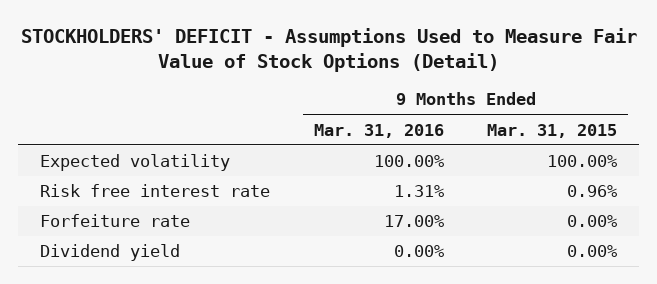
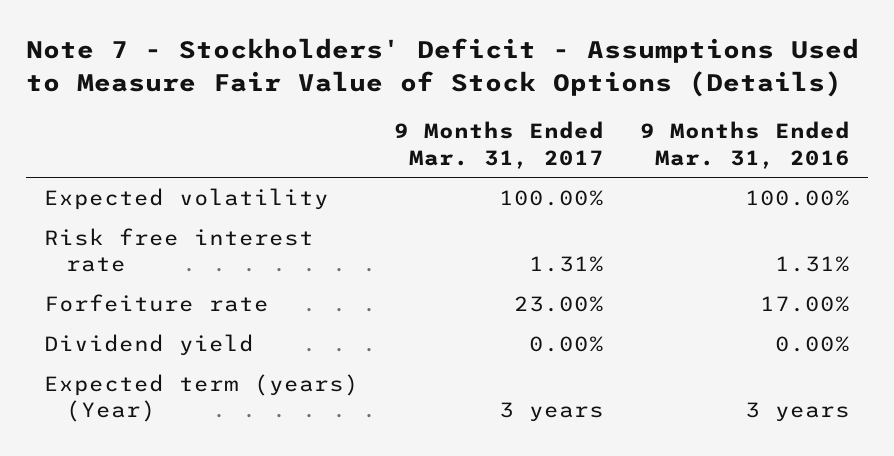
- STOCKHOLDERS' DEFICIT - Assumptions Used to Measure Fair Value of Stock Options (Detail)
+ Note 7 - Stockholders' Deficit - Assumptions Used to Measure Fair Value of Stock Options (Details)
- | 9 Months Ended Mar. 31, 2016 | 9 Months Ended Mar. 31, 2015
+ | 9 Months Ended Mar. 31, 2017 | 9 Months Ended Mar. 31, 2016
+ Expected term (years) (Year) | 3 years | 3 years

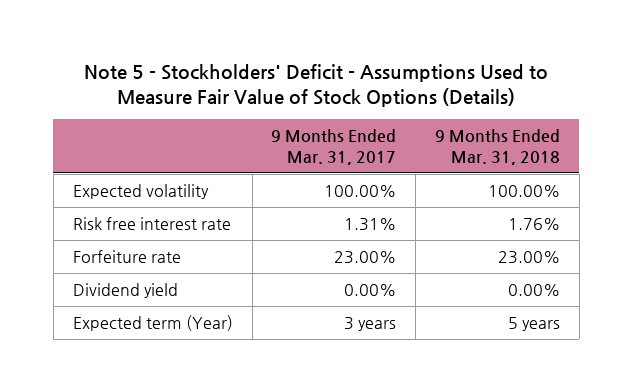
- Note 7 - Stockholders' Deficit - Assumptions Used to Measure Fair Value of Stock Options (Details)
+ Note 5 - Stockholders' Deficit - Assumptions Used to Measure Fair Value of Stock Options (Details)
- | 9 Months Ended Mar. 31, 2017 | 9 Months Ended Mar. 31, 2016
+ | 9 Months Ended Mar. 31, 2017 | 9 Months Ended Mar. 31, 2018
- Expected term (years) (Year) | 3 years | 3 years
+ Expected term (Year) | 3 years | 5 years

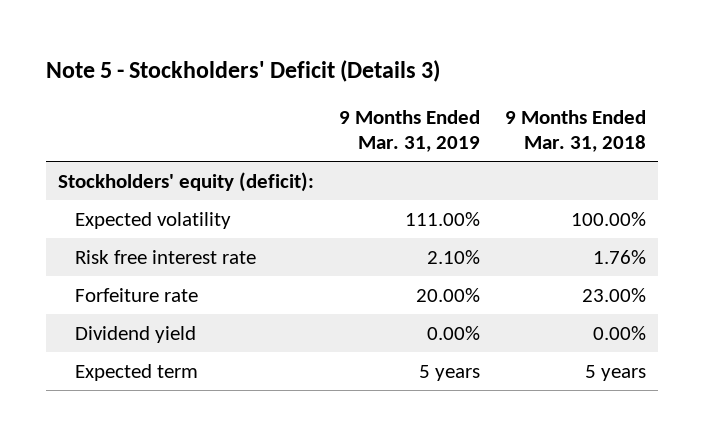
- Note 5 - Stockholders' Deficit - Assumptions Used to Measure Fair Value of Stock Options (Details)
+ Note 5 - Stockholders' Deficit (Details 3)
- | 9 Months Ended Mar. 31, 2017 | 9 Months Ended Mar. 31, 2018
+ | 9 Months Ended Mar. 31, 2019 | 9 Months Ended Mar. 31, 2018
+ Stockholders' equity (deficit):
- Expected term (Year) | 3 years | 5 years
+ Expected term | 5 years | 5 years

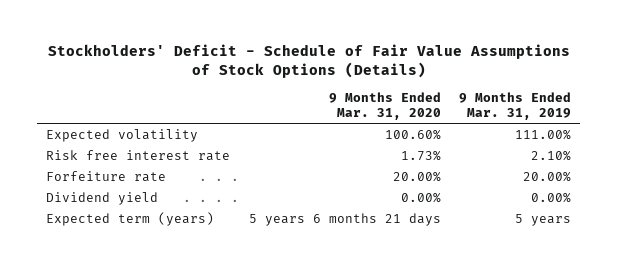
- Note 5 - Stockholders' Deficit (Details 3)
+ Stockholders' Deficit - Schedule of Fair Value Assumptions of Stock Options (Details)
- | 9 Months Ended Mar. 31, 2019 | 9 Months Ended Mar. 31, 2018
+ | 9 Months Ended Mar. 31, 2020 | 9 Months Ended Mar. 31, 2019
- Stockholders' equity (deficit):
- Expected term | 5 years | 5 years
+ Expected term (years) | 5 years 6 months 21 days | 5 years

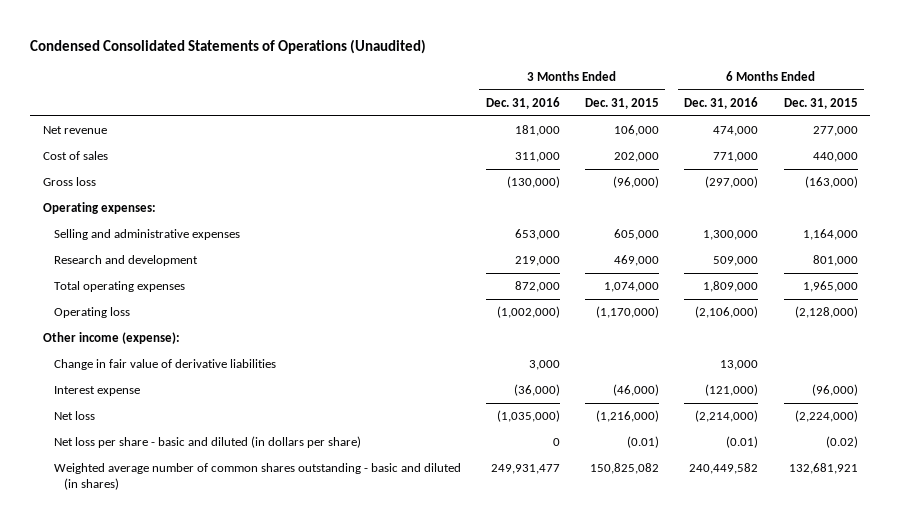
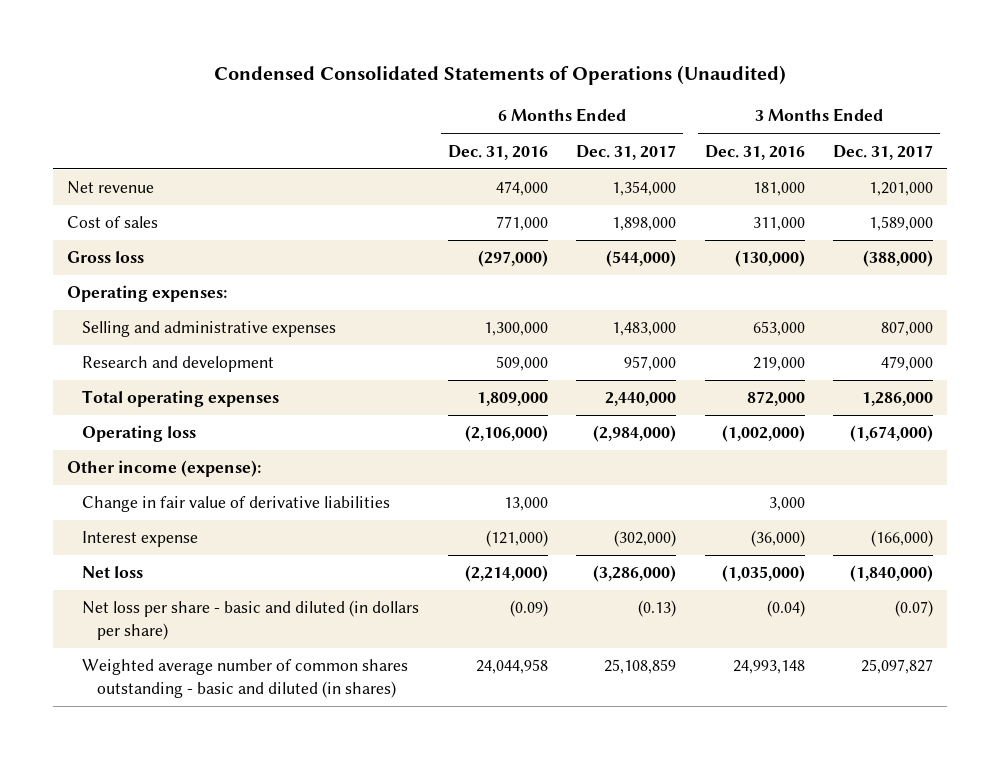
- | 3 Months Ended Dec. 31, 2016 | 3 Months Ended Dec. 31, 2015 | 6 Months Ended Dec. 31, 2016 | 6 Months Ended Dec. 31, 2015
+ | 6 Months Ended Dec. 31, 2016 | 6 Months Ended Dec. 31, 2017 | 3 Months Ended Dec. 31, 2016 | 3 Months Ended Dec. 31, 2017
- Net loss per share - basic and diluted (in dollars per share) | 0 | (0.01) | (0.01) | (0.02)
- Weighted average number of common shares outstanding - basic and diluted (in shares) | 249,931,477 | 150,825,082 | 240,449,582 | 132,681,921
+ Net loss per share - basic and diluted (in dollars per share) | (0.09) | (0.13) | (0.04) | (0.07)
+ Weighted average number of common shares outstanding - basic and diluted (in shares) | 24,044,958 | 25,108,859 | 24,993,148 | 25,097,827

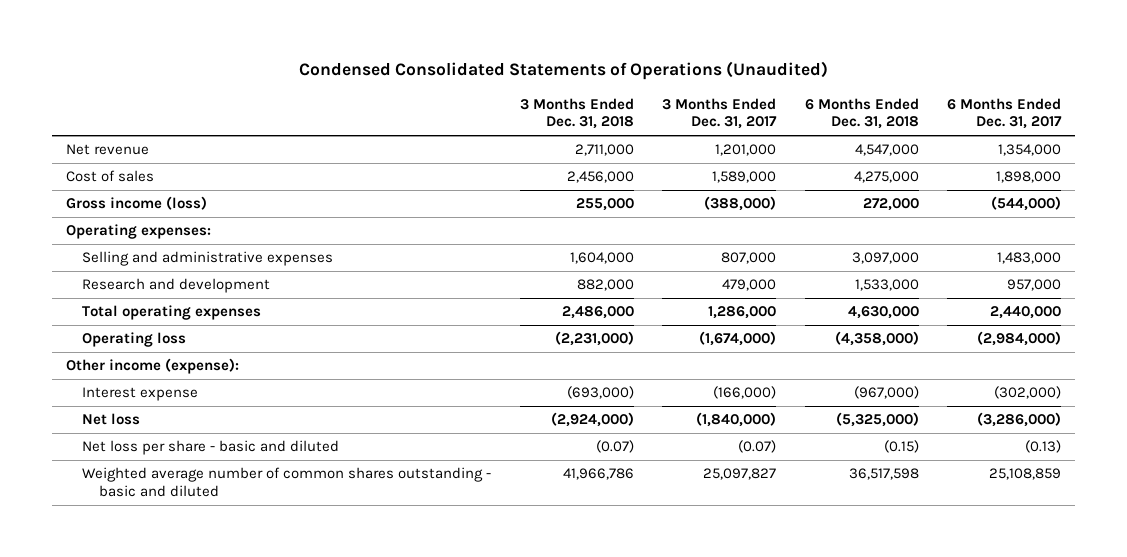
- | 6 Months Ended Dec. 31, 2016 | 6 Months Ended Dec. 31, 2017 | 3 Months Ended Dec. 31, 2016 | 3 Months Ended Dec. 31, 2017
+ | 3 Months Ended Dec. 31, 2018 | 3 Months Ended Dec. 31, 2017 | 6 Months Ended Dec. 31, 2018 | 6 Months Ended Dec. 31, 2017
- Gross loss | (297,000) | (544,000) | (130,000) | (388,000)
+ Gross income (loss) | 255,000 | (388,000) | 272,000 | (544,000)
- Change in fair value of derivative liabilities | 13,000 | | 3,000 |
- Net loss per share - basic and diluted (in dollars per share) | (0.09) | (0.13) | (0.04) | (0.07)
- Weighted average number of common shares outstanding - basic and diluted (in shares) | 24,044,958 | 25,108,859 | 24,993,148 | 25,097,827
+ Net loss per share - basic and diluted | (0.07) | (0.07) | (0.15) | (0.13)
+ Weighted average number of common shares outstanding - basic and diluted | 41,966,786 | 25,097,827 | 36,517,598 | 25,108,859

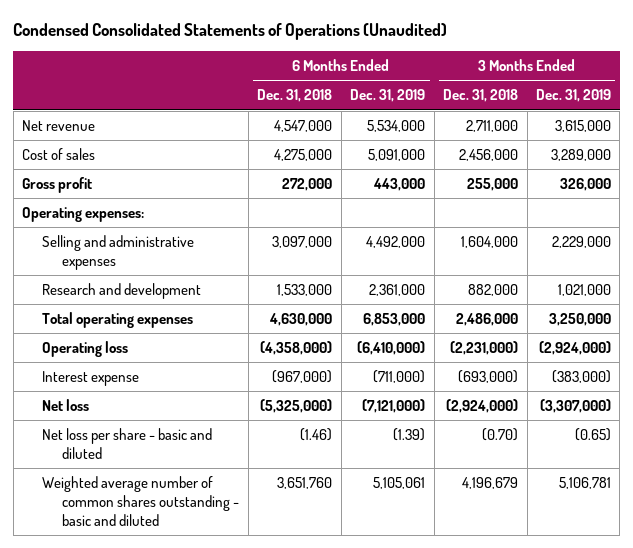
- | 3 Months Ended Dec. 31, 2018 | 3 Months Ended Dec. 31, 2017 | 6 Months Ended Dec. 31, 2018 | 6 Months Ended Dec. 31, 2017
+ | 6 Months Ended Dec. 31, 2018 | 6 Months Ended Dec. 31, 2019 | 3 Months Ended Dec. 31, 2018 | 3 Months Ended Dec. 31, 2019
- Gross income (loss) | 255,000 | (388,000) | 272,000 | (544,000)
+ Gross profit | 272,000 | 443,000 | 255,000 | 326,000
- Other income (expense):
- Net loss per share - basic and diluted | (0.07) | (0.07) | (0.15) | (0.13)
- Weighted average number of common shares outstanding - basic and diluted | 41,966,786 | 25,097,827 | 36,517,598 | 25,108,859
+ Net loss per share - basic and diluted | (1.46) | (1.39) | (0.70) | (0.65)
+ Weighted average number of common shares outstanding - basic and diluted | 3,651,760 | 5,105,061 | 4,196,679 | 5,106,781

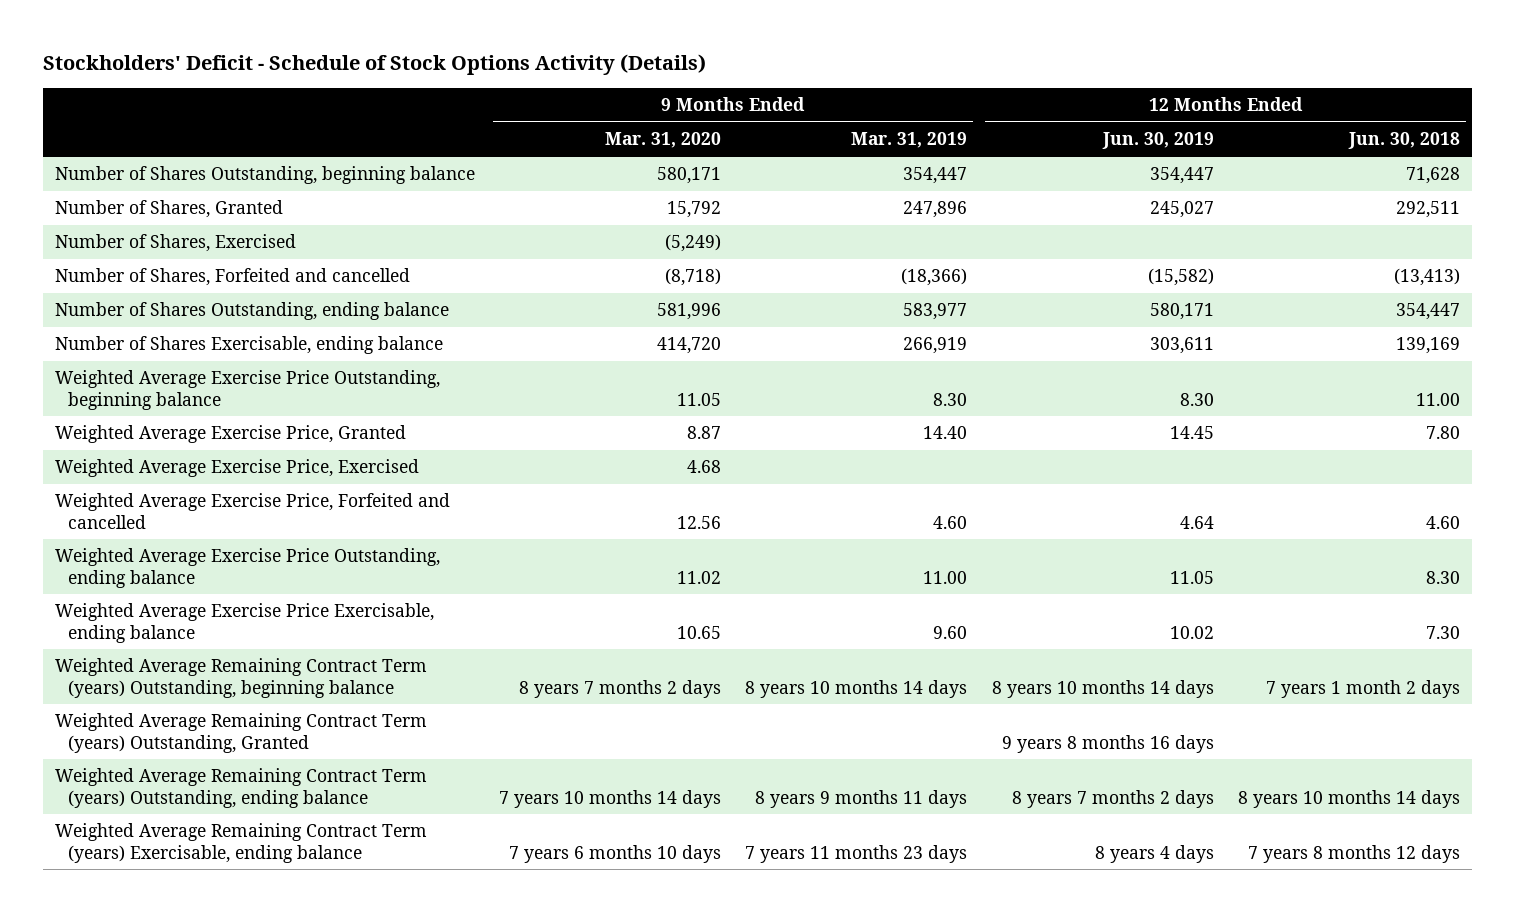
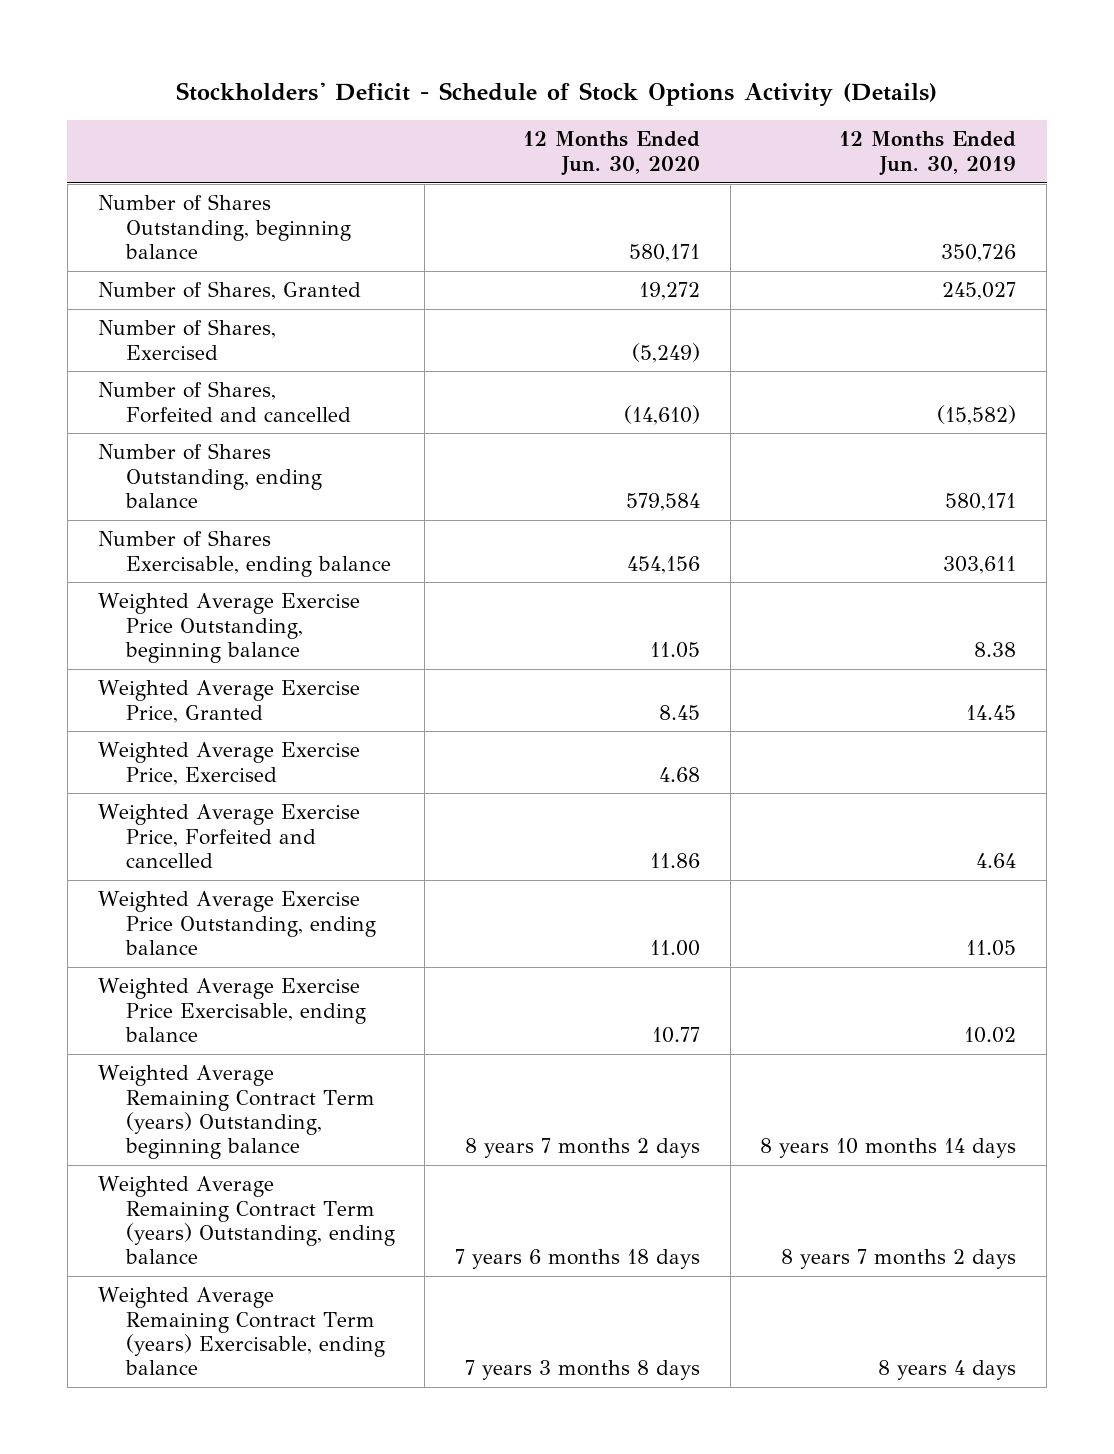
- | 9 Months Ended Mar. 31, 2020 | 9 Months Ended Mar. 31, 2019 | 12 Months Ended Jun. 30, 2019 | 12 Months Ended Jun. 30, 2018
+ | 12 Months Ended Jun. 30, 2020 | 12 Months Ended Jun. 30, 2019
- Number of Shares Outstanding, beginning balance | 580,171 | 354,447 | 354,447 | 71,628
+ Number of Shares Outstanding, beginning balance | 580,171 | 350,726
- Weighted Average Exercise Price Outstanding, beginning balance | 11.05 | 8.30 | 8.30 | 11.00
+ Weighted Average Exercise Price Outstanding, beginning balance | 11.05 | 8.38
- Weighted Average Remaining Contract Term (years) Outstanding, Granted | | | 9 years 8 months 16 days |

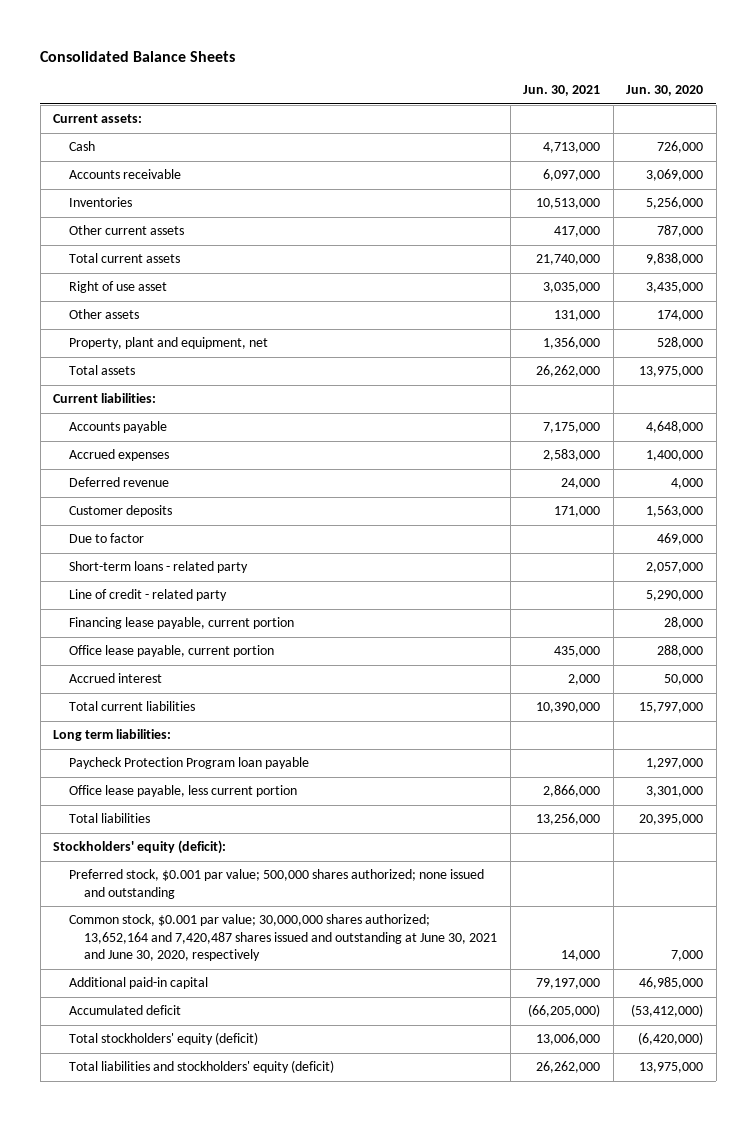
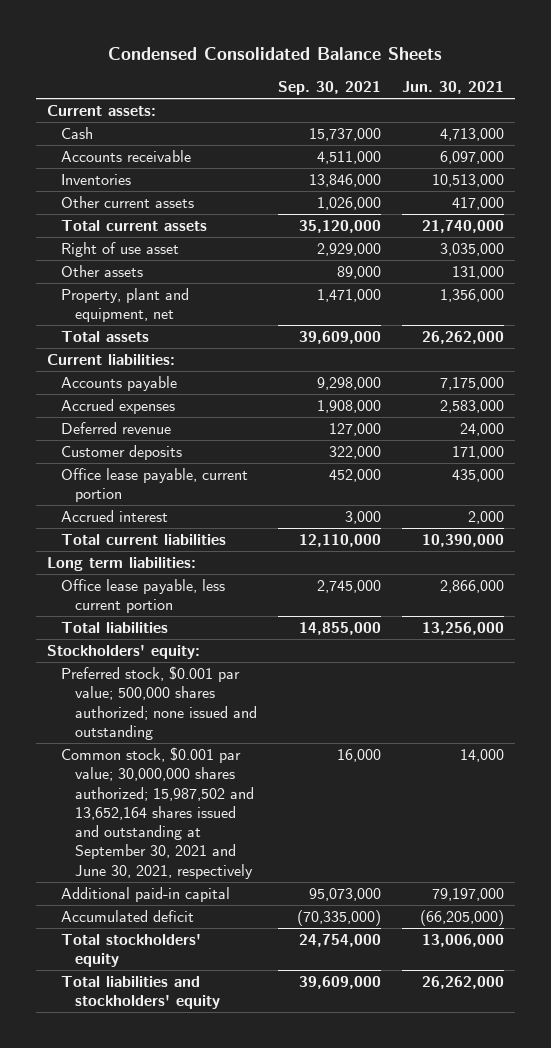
- Consolidated Balance Sheets
+ Condensed Consolidated Balance Sheets
- | Jun. 30, 2021 | Jun. 30, 2020
+ | Sep. 30, 2021 | Jun. 30, 2021
- Due to factor | | 469,000
- Short-term loans - related party | | 2,057,000
- Line of credit - related party | | 5,290,000
- Financing lease payable, current portion | | 28,000
- Paycheck Protection Program loan payable | | 1,297,000
- Stockholders' equity (deficit):
+ Stockholders' equity:
- Common stock, $0.001 par value; 30,000,000 shares authorized; 13,652,164 and 7,420,487 shares issued and outstanding at June 30, 2021 and June 30, 2020, respectively | 14,000 | 7,000
+ Common stock, $0.001 par value; 30,000,000 shares authorized; 15,987,502 and 13,652,164 shares issued and outstanding at September 30, 2021 and June 30, 2021, respectively | 16,000 | 14,000
- Total stockholders' equity (deficit) | 13,006,000 | (6,420,000)
- Total liabilities and stockholders' equity (deficit) | 26,262,000 | 13,975,000
+ Total stockholders' equity | 24,754,000 | 13,006,000
+ Total liabilities and stockholders' equity | 39,609,000 | 26,262,000

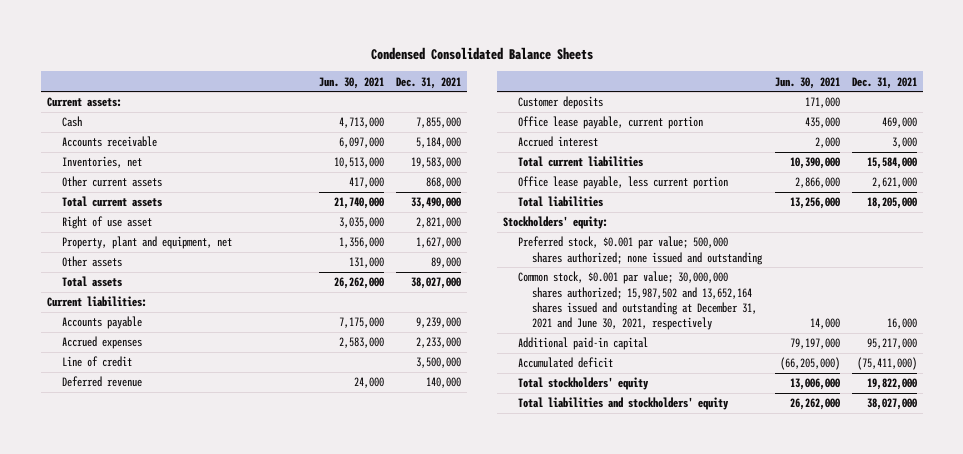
- | Sep. 30, 2021 | Jun. 30, 2021
+ | Jun. 30, 2021 | Dec. 31, 2021
- Inventories | 13,846,000 | 10,513,000
+ Inventories, net | 10,513,000 | 19,583,000
moved down: Other assets | 131,000 | 89,000
+ Line of credit | | 3,500,000
- Long term liabilities:
- Common stock, $0.001 par value; 30,000,000 shares authorized; 15,987,502 and 13,652,164 shares issued and outstanding at September 30, 2021 and June 30, 2021, respectively | 16,000 | 14,000
+ Common stock, $0.001 par value; 30,000,000 shares authorized; 15,987,502 and 13,652,164 shares issued and outstanding at December 31, 2021 and June 30, 2021, respectively | 14,000 | 16,000

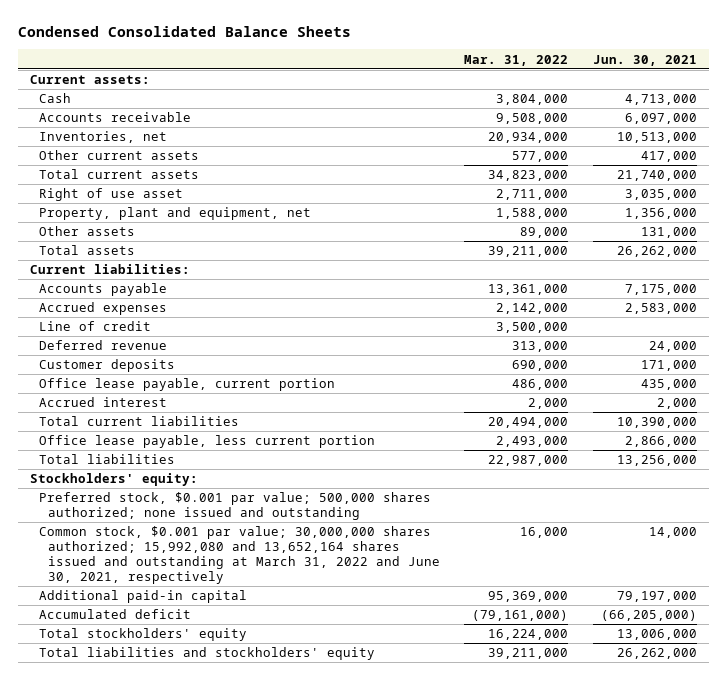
- | Jun. 30, 2021 | Dec. 31, 2021
+ | Mar. 31, 2022 | Jun. 30, 2021
- Common stock, $0.001 par value; 30,000,000 shares authorized; 15,987,502 and 13,652,164 shares issued and outstanding at December 31, 2021 and June 30, 2021, respectively | 14,000 | 16,000
+ Common stock, $0.001 par value; 30,000,000 shares authorized; 15,992,080 and 13,652,164 shares issued and outstanding at March 31, 2022 and June 30, 2021, respectively | 16,000 | 14,000

